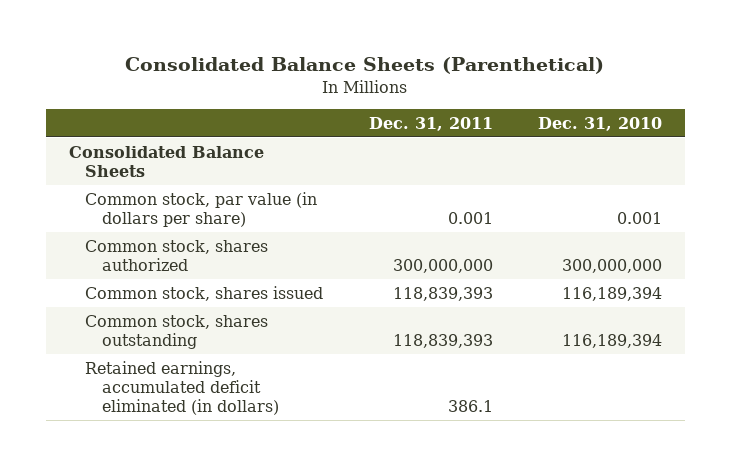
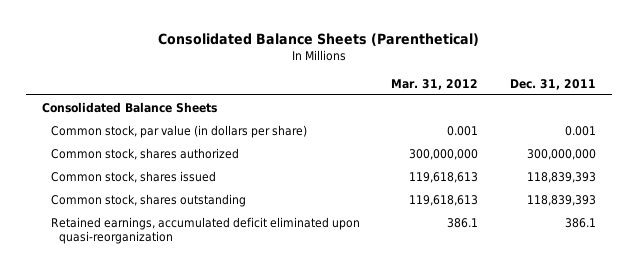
- | Dec. 31, 2011 | Dec. 31, 2010
+ | Mar. 31, 2012 | Dec. 31, 2011
- Retained earnings, accumulated deficit eliminated (in dollars) | 386.1 |
+ Retained earnings, accumulated deficit eliminated upon quasi-reorganization | 386.1 | 386.1

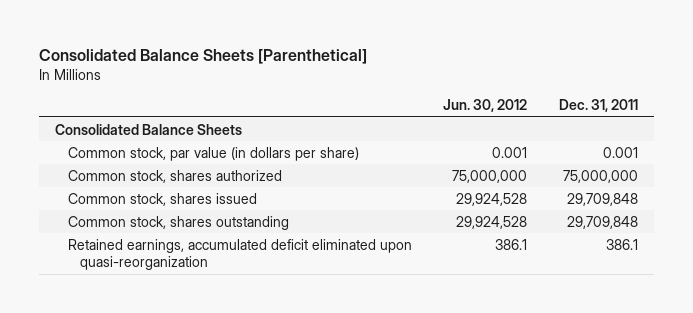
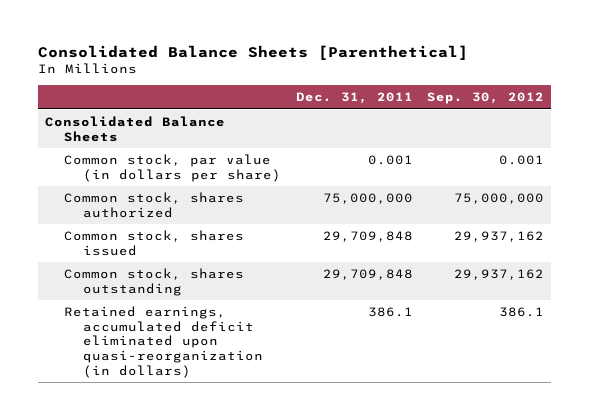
- | Jun. 30, 2012 | Dec. 31, 2011
+ | Dec. 31, 2011 | Sep. 30, 2012
- Retained earnings, accumulated deficit eliminated upon quasi-reorganization | 386.1 | 386.1
+ Retained earnings, accumulated deficit eliminated upon quasi-reorganization (in dollars) | 386.1 | 386.1

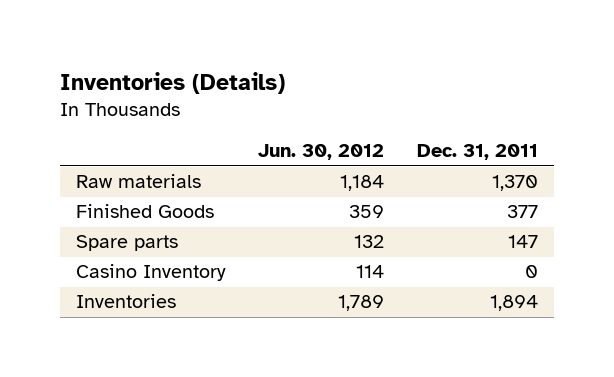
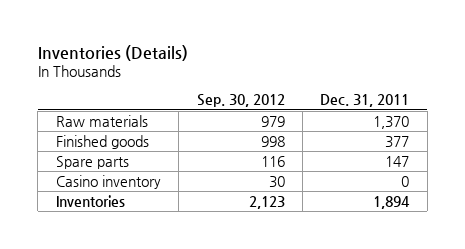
- | Jun. 30, 2012 | Dec. 31, 2011
+ | Sep. 30, 2012 | Dec. 31, 2011
- Finished Goods | 359 | 377
+ Finished goods | 998 | 377
- Casino Inventory | 114 | 0
+ Casino inventory | 30 | 0

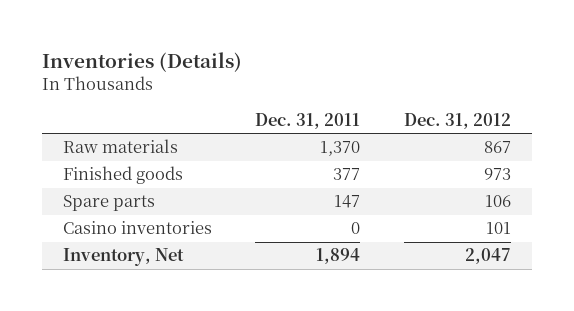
- | Sep. 30, 2012 | Dec. 31, 2011
+ | Dec. 31, 2011 | Dec. 31, 2012
- Casino inventory | 30 | 0
- Inventories | 2,123 | 1,894
+ Casino inventories | 0 | 101
+ Inventory, Net | 1,894 | 2,047

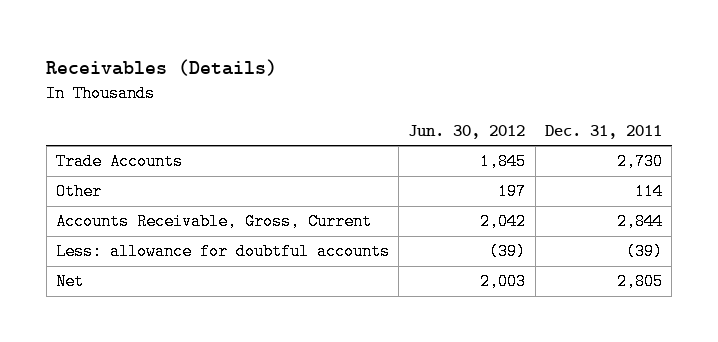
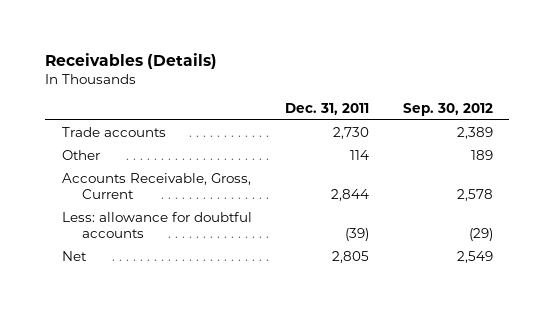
- | Jun. 30, 2012 | Dec. 31, 2011
+ | Dec. 31, 2011 | Sep. 30, 2012
- Trade Accounts | 1,845 | 2,730
+ Trade accounts | 2,730 | 2,389

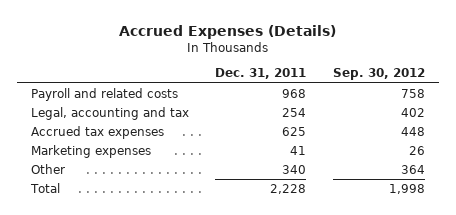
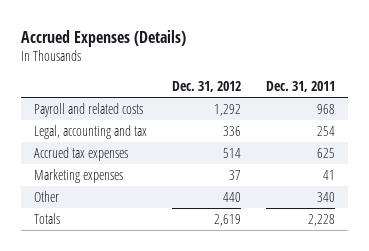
- | Dec. 31, 2011 | Sep. 30, 2012
+ | Dec. 31, 2012 | Dec. 31, 2011
- Total | 2,228 | 1,998
+ Totals | 2,619 | 2,228

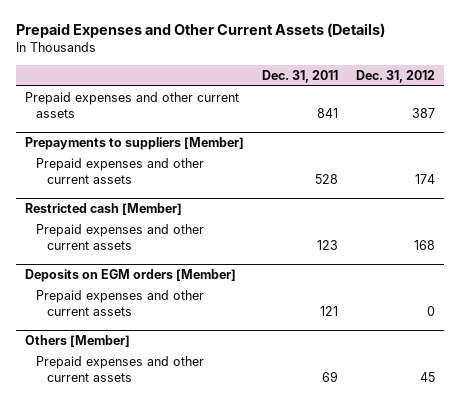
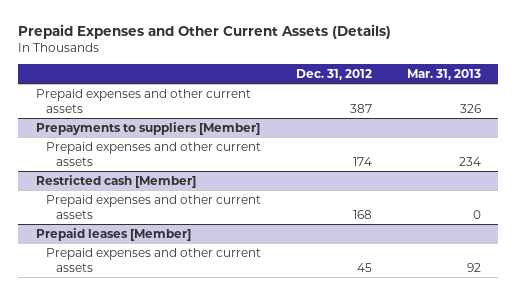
- | Dec. 31, 2011 | Dec. 31, 2012
+ | Dec. 31, 2012 | Mar. 31, 2013
- Deposits on EGM orders [Member]
- Prepaid expenses and other current assets | 121 | 0
- Others [Member]
+ Prepaid leases [Member]

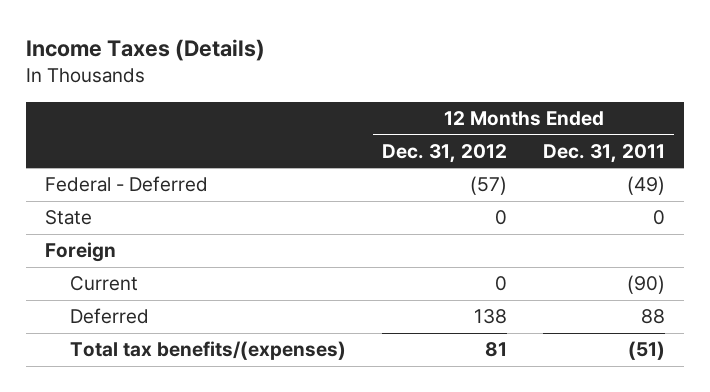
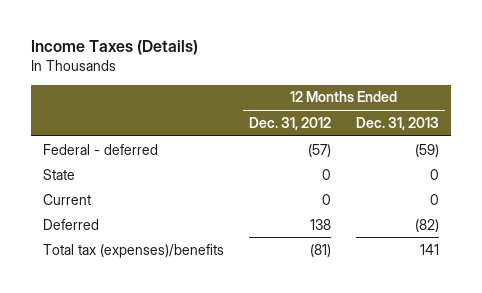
- | 12 Months Ended Dec. 31, 2012 | 12 Months Ended Dec. 31, 2011
+ | 12 Months Ended Dec. 31, 2012 | 12 Months Ended Dec. 31, 2013
- Federal - Deferred | (57) | (49)
+ Federal - deferred | (57) | (59)
- Foreign
- Total tax benefits/(expenses) | 81 | (51)
+ Total tax (expenses)/benefits | (81) | 141

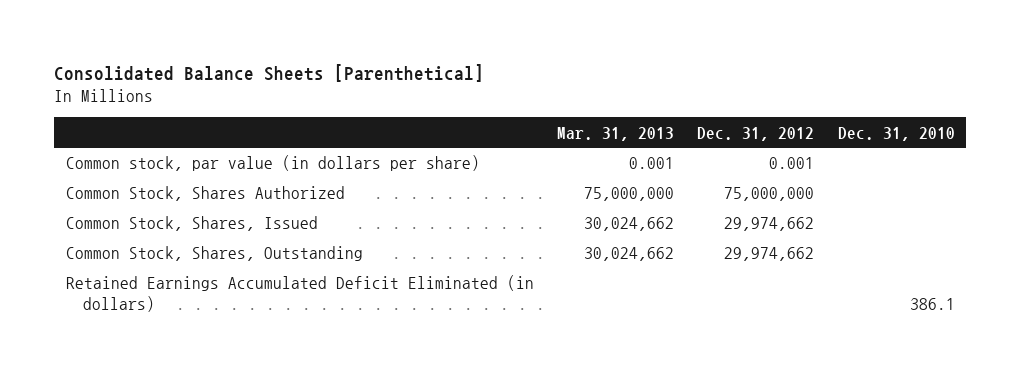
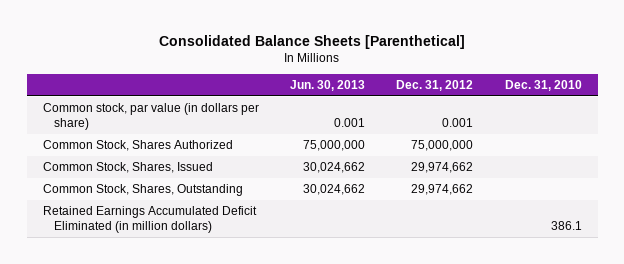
- | Mar. 31, 2013 | Dec. 31, 2012 | Dec. 31, 2010
+ | Jun. 30, 2013 | Dec. 31, 2012 | Dec. 31, 2010
- Retained Earnings Accumulated Deficit Eliminated (in dollars) | | | 386.1
+ Retained Earnings Accumulated Deficit Eliminated (in million dollars) | | | 386.1

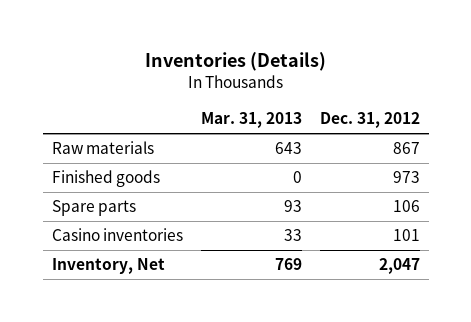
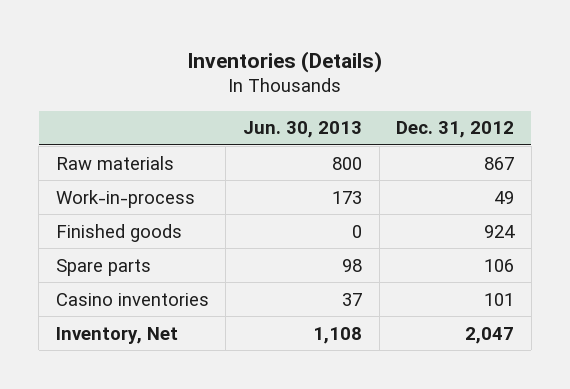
- | Mar. 31, 2013 | Dec. 31, 2012
+ | Jun. 30, 2013 | Dec. 31, 2012
- Finished goods | 0 | 973
+ Work-in-process | 173 | 49
+ Finished goods | 0 | 924

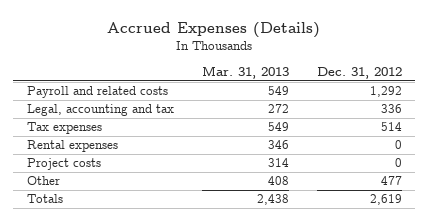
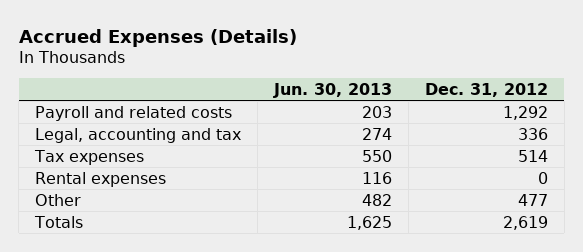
- | Mar. 31, 2013 | Dec. 31, 2012
+ | Jun. 30, 2013 | Dec. 31, 2012
- Project costs | 314 | 0

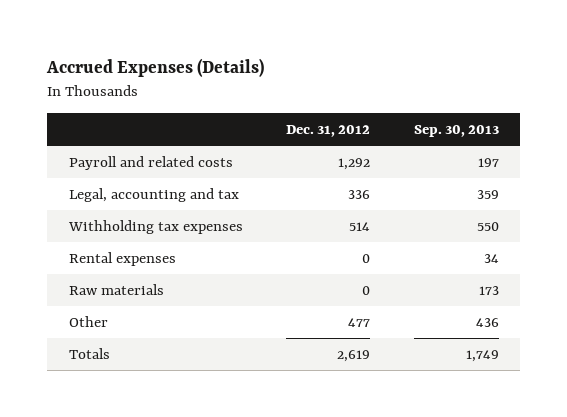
- | Jun. 30, 2013 | Dec. 31, 2012
+ | Dec. 31, 2012 | Sep. 30, 2013
- Tax expenses | 550 | 514
+ Withholding tax expenses | 514 | 550
+ Raw materials | 0 | 173

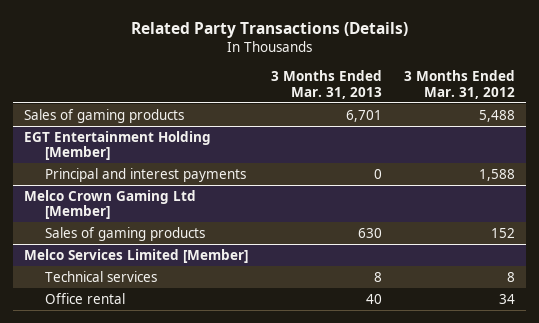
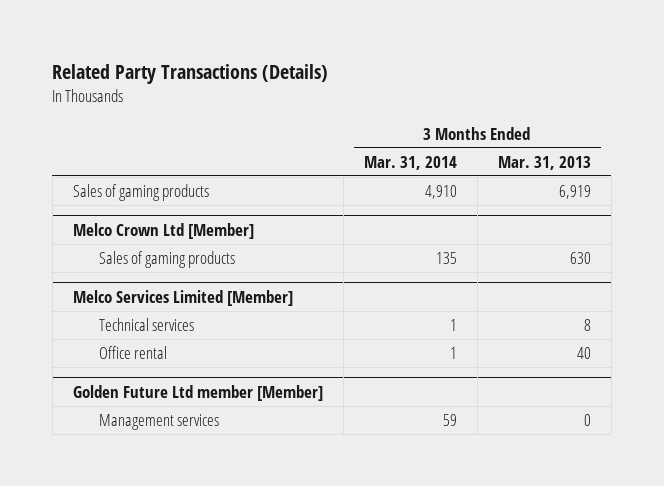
- | 3 Months Ended Mar. 31, 2013 | 3 Months Ended Mar. 31, 2012
+ | 3 Months Ended Mar. 31, 2014 | 3 Months Ended Mar. 31, 2013
- Sales of gaming products | 6,701 | 5,488
- EGT Entertainment Holding [Member]
- Principal and interest payments | 0 | 1,588
- Melco Crown Gaming Ltd [Member]
+ Sales of gaming products | 4,910 | 6,919
+ Melco Crown Ltd [Member]
+ Golden Future Ltd member [Member]
+ Management services | 59 | 0

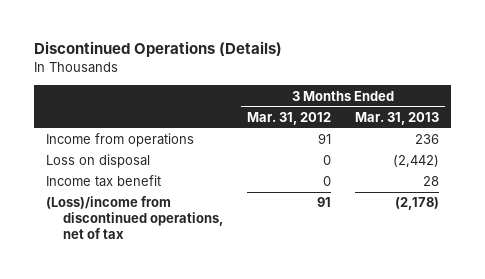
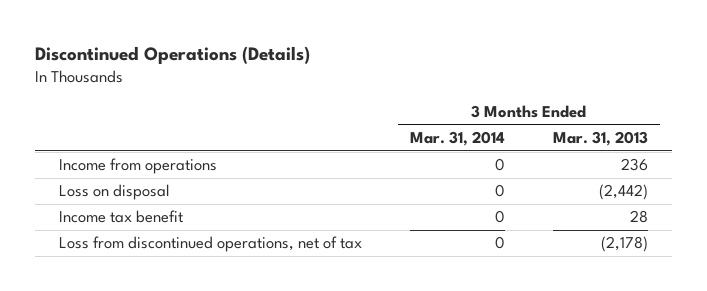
- | 3 Months Ended Mar. 31, 2012 | 3 Months Ended Mar. 31, 2013
+ | 3 Months Ended Mar. 31, 2014 | 3 Months Ended Mar. 31, 2013
- (Loss)/income from discontinued operations, net of tax | 91 | (2,178)
+ Loss from discontinued operations, net of tax | 0 | (2,178)

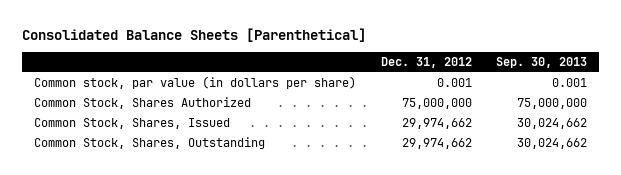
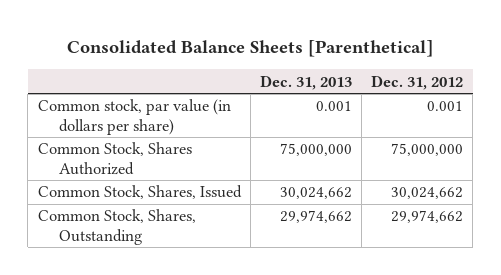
- | Dec. 31, 2012 | Sep. 30, 2013
+ | Dec. 31, 2013 | Dec. 31, 2012
- Common Stock, Shares, Issued | 29,974,662 | 30,024,662
+ Common Stock, Shares, Issued | 30,024,662 | 30,024,662

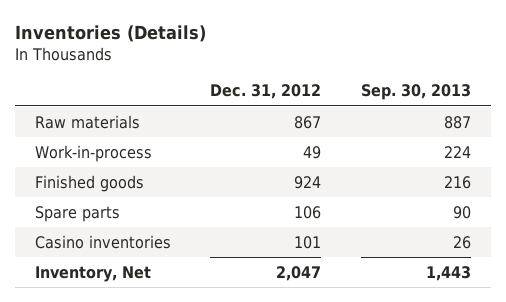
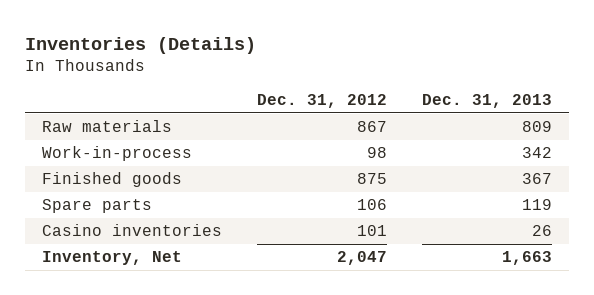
- | Dec. 31, 2012 | Sep. 30, 2013
+ | Dec. 31, 2012 | Dec. 31, 2013
- Work-in-process | 49 | 224
- Finished goods | 924 | 216
+ Work-in-process | 98 | 342
+ Finished goods | 875 | 367

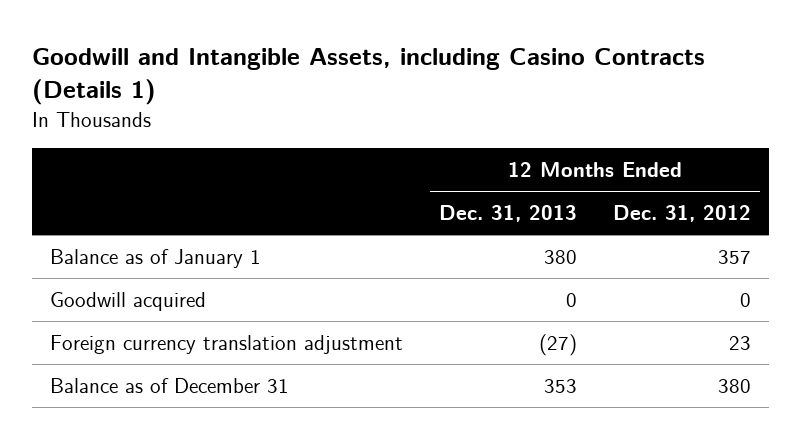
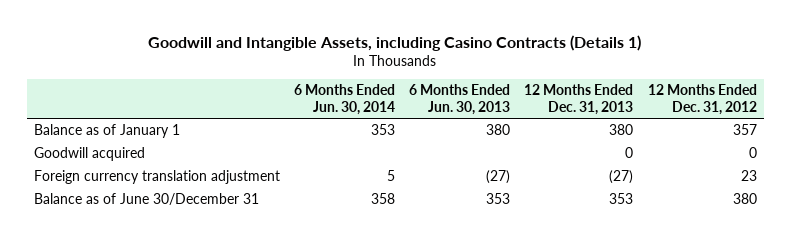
- | 12 Months Ended Dec. 31, 2013 | 12 Months Ended Dec. 31, 2012
+ | 6 Months Ended Jun. 30, 2014 | 6 Months Ended Jun. 30, 2013 | 12 Months Ended Dec. 31, 2013 | 12 Months Ended Dec. 31, 2012
- Balance as of December 31 | 353 | 380
+ Balance as of June 30/December 31 | 358 | 353 | 353 | 380

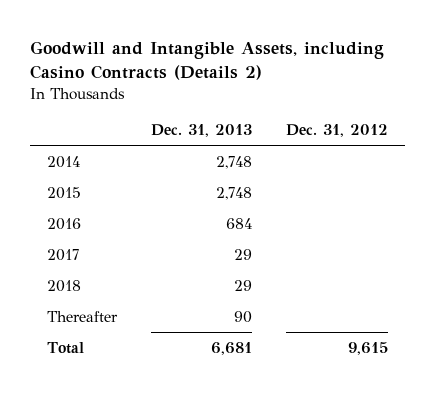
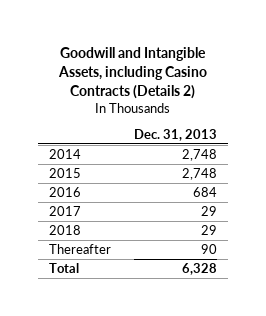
- | Dec. 31, 2013 | Dec. 31, 2012
+ | Dec. 31, 2013
- Total | 6,681 | 9,615
+ Total | 6,328

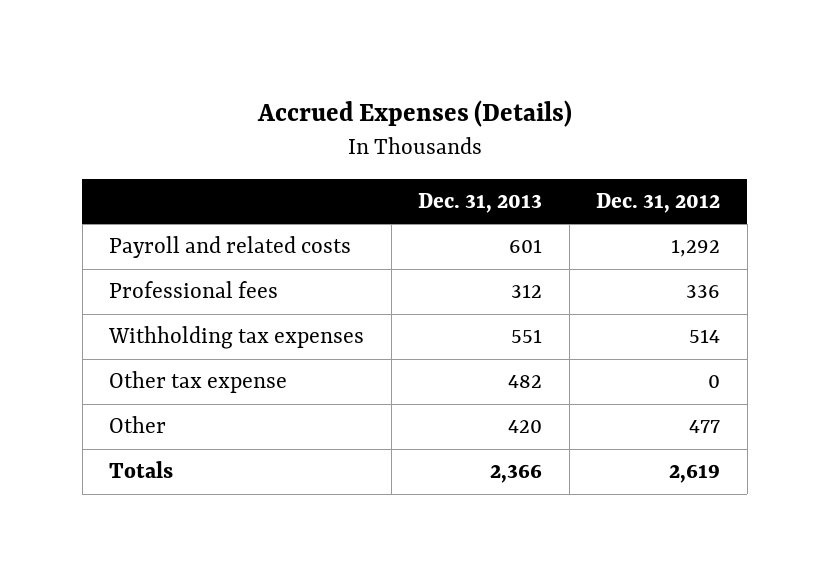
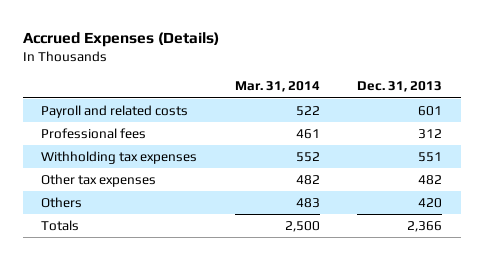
- | Dec. 31, 2013 | Dec. 31, 2012
+ | Mar. 31, 2014 | Dec. 31, 2013
- Other tax expense | 482 | 0
- Other | 420 | 477
+ Other tax expenses | 482 | 482
+ Others | 483 | 420

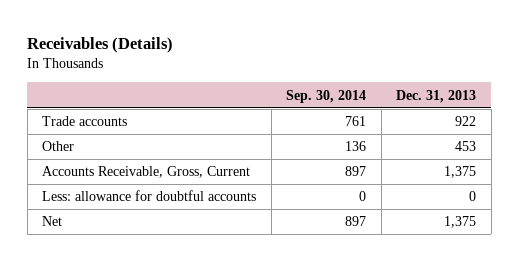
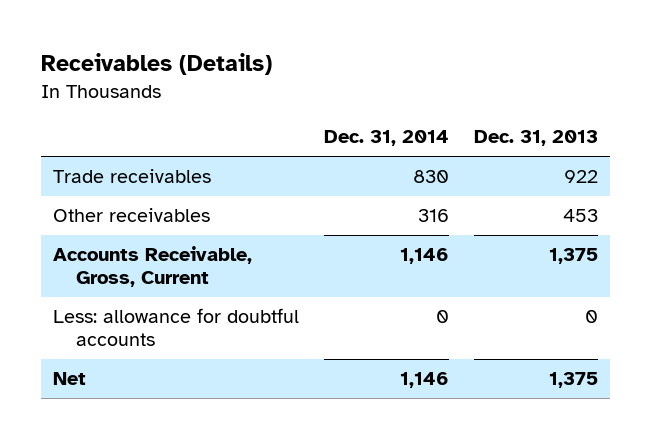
- | Sep. 30, 2014 | Dec. 31, 2013
+ | Dec. 31, 2014 | Dec. 31, 2013
- Trade accounts | 761 | 922
- Other | 136 | 453
+ Trade receivables | 830 | 922
+ Other receivables | 316 | 453

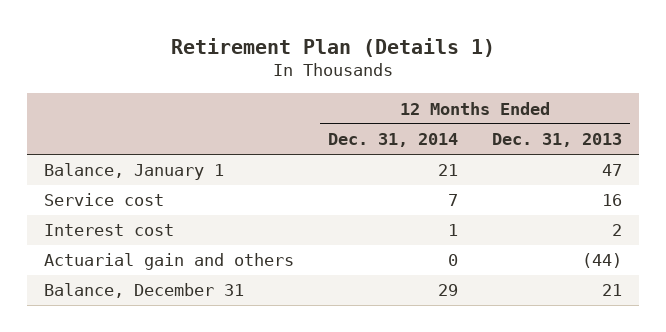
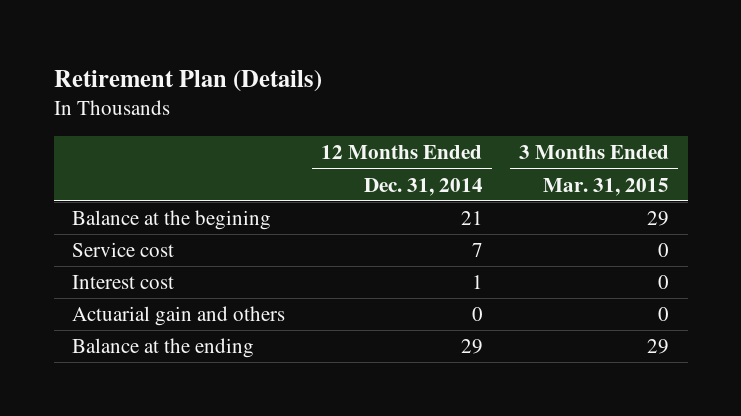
- Retirement Plan (Details 1)
+ Retirement Plan (Details)
- | 12 Months Ended Dec. 31, 2014 | 12 Months Ended Dec. 31, 2013
+ | 12 Months Ended Dec. 31, 2014 | 3 Months Ended Mar. 31, 2015
- Balance, January 1 | 21 | 47
+ Balance at the begining | 21 | 29
- Balance, December 31 | 29 | 21
+ Balance at the ending | 29 | 29

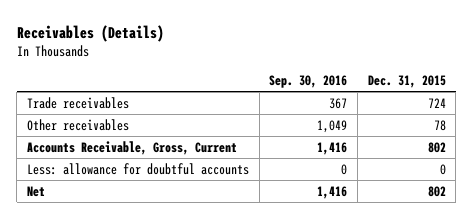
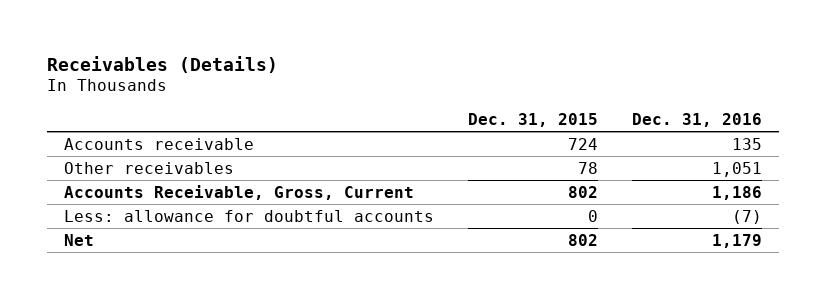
- | Sep. 30, 2016 | Dec. 31, 2015
+ | Dec. 31, 2015 | Dec. 31, 2016
- Trade receivables | 367 | 724
+ Accounts receivable | 724 | 135

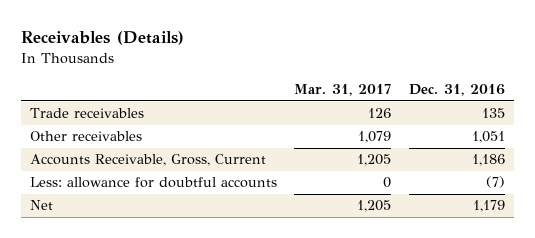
- | Dec. 31, 2015 | Dec. 31, 2016
+ | Mar. 31, 2017 | Dec. 31, 2016
- Accounts receivable | 724 | 135
+ Trade receivables | 126 | 135

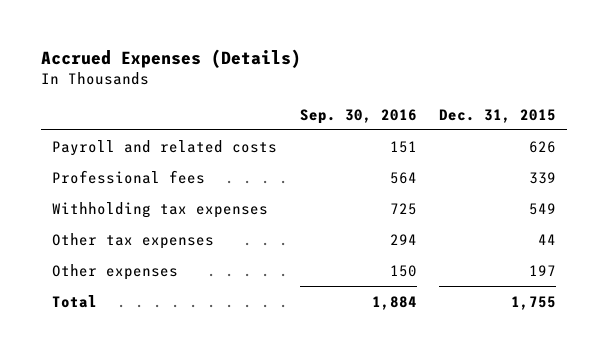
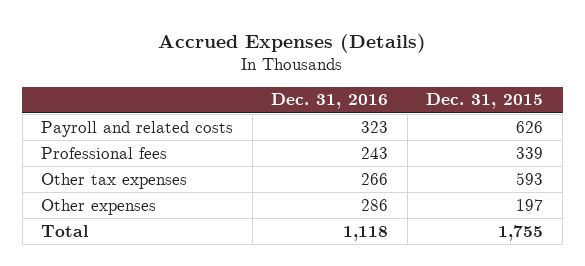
- | Sep. 30, 2016 | Dec. 31, 2015
+ | Dec. 31, 2016 | Dec. 31, 2015
- Withholding tax expenses | 725 | 549
- Other tax expenses | 294 | 44
+ Other tax expenses | 266 | 593

